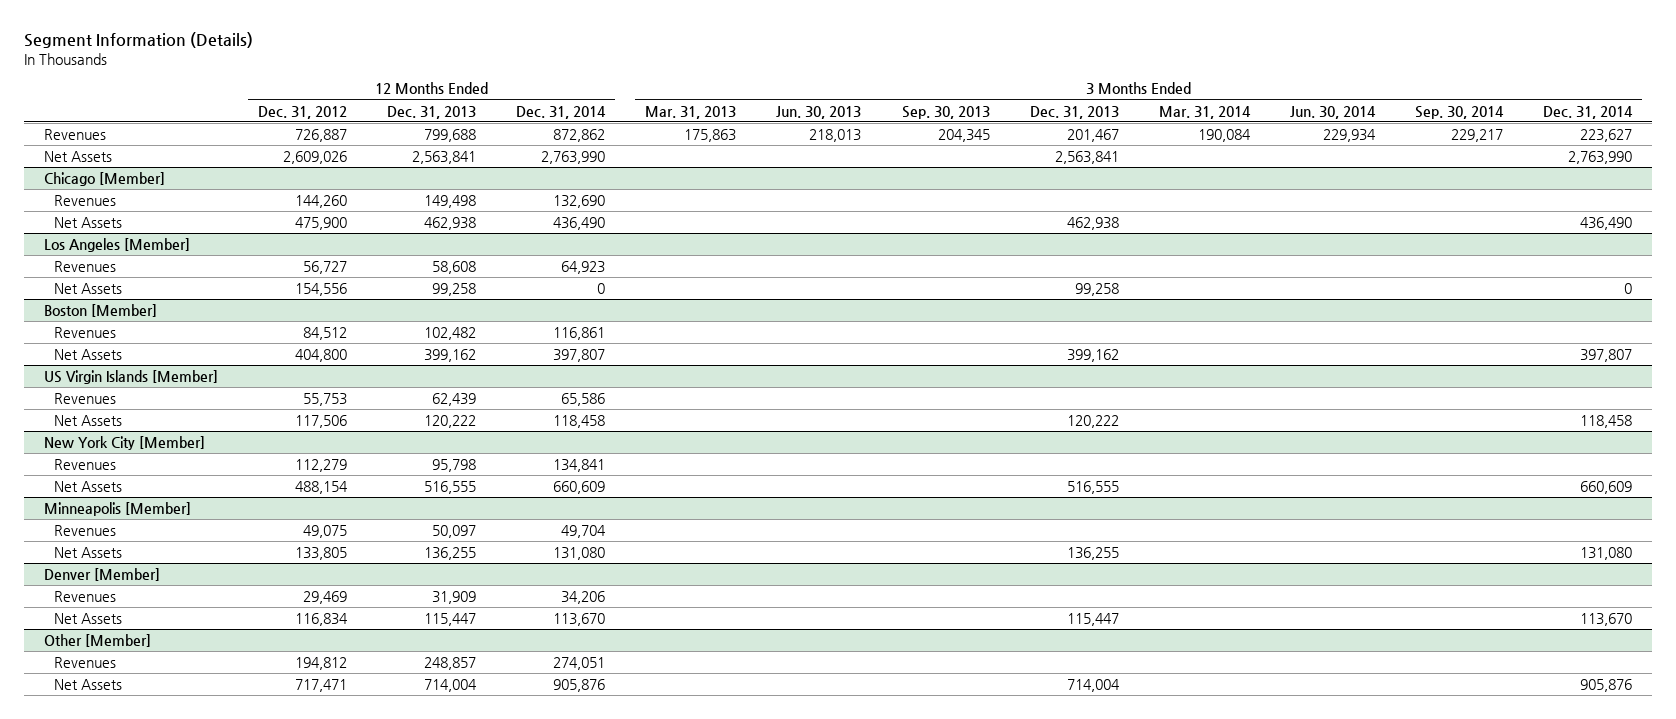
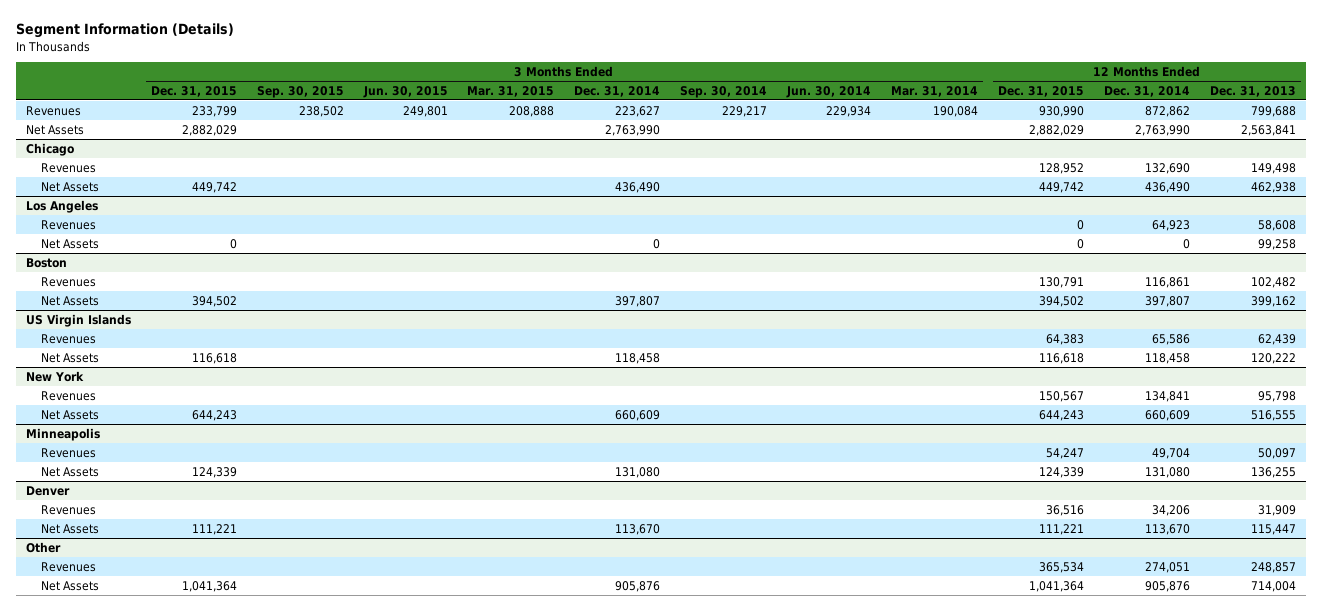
- | 12 Months Ended Dec. 31, 2012 | 12 Months Ended Dec. 31, 2013 | 12 Months Ended Dec. 31, 2014 | 3 Months Ended Mar. 31, 2013 | 3 Months Ended Jun. 30, 2013 | 3 Months Ended Sep. 30, 2013 | 3 Months Ended Dec. 31, 2013 | 3 Months Ended Mar. 31, 2014 | 3 Months Ended Jun. 30, 2014 | 3 Months Ended Sep. 30, 2014 | 3 Months Ended Dec. 31, 2014
+ | 3 Months Ended Dec. 31, 2015 | 3 Months Ended Sep. 30, 2015 | 3 Months Ended Jun. 30, 2015 | 3 Months Ended Mar. 31, 2015 | 3 Months Ended Dec. 31, 2014 | 3 Months Ended Sep. 30, 2014 | 3 Months Ended Jun. 30, 2014 | 3 Months Ended Mar. 31, 2014 | 12 Months Ended Dec. 31, 2015 | 12 Months Ended Dec. 31, 2014 | 12 Months Ended Dec. 31, 2013
- Chicago [Member]
+ Chicago
- Los Angeles [Member]
+ Los Angeles
- Boston [Member]
+ Boston
- US Virgin Islands [Member]
+ US Virgin Islands
- New York City [Member]
+ New York
- Minneapolis [Member]
+ Minneapolis
- Denver [Member]
+ Denver
- Other [Member]
+ Other

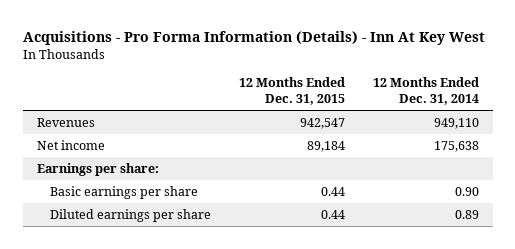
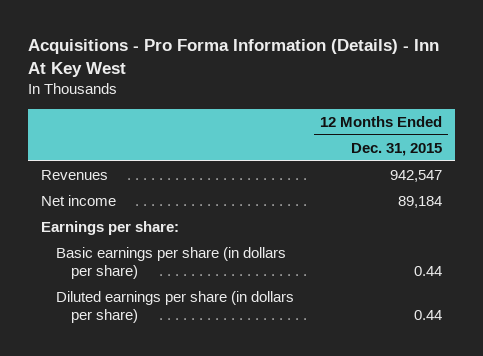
- | 12 Months Ended Dec. 31, 2015 | 12 Months Ended Dec. 31, 2014
+ | 12 Months Ended Dec. 31, 2015
- Basic earnings per share | 0.44 | 0.90
- Diluted earnings per share | 0.44 | 0.89
+ Basic earnings per share (in dollars per share) | 0.44
+ Diluted earnings per share (in dollars per share) | 0.44

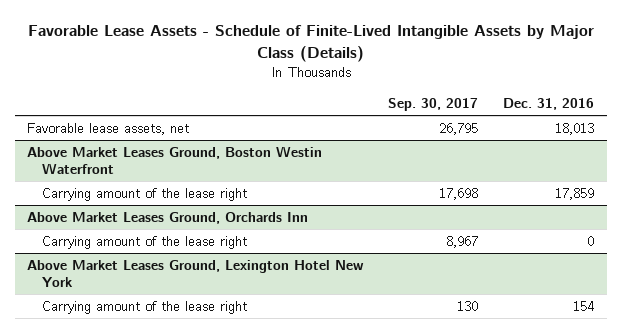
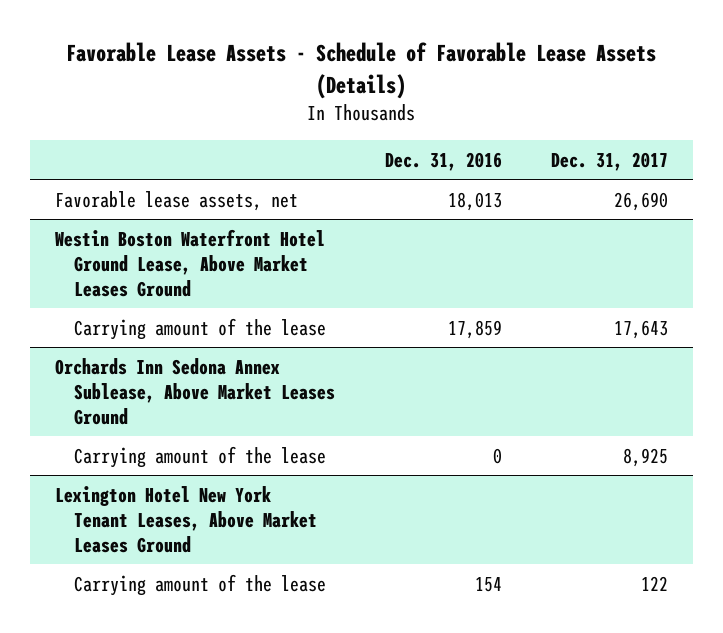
- Favorable Lease Assets - Schedule of Finite-Lived Intangible Assets by Major Class (Details)
+ Favorable Lease Assets - Schedule of Favorable Lease Assets (Details)
- | Sep. 30, 2017 | Dec. 31, 2016
+ | Dec. 31, 2016 | Dec. 31, 2017
- Above Market Leases Ground, Boston Westin Waterfront
- Carrying amount of the lease right | 17,698 | 17,859
- Above Market Leases Ground, Orchards Inn
- Carrying amount of the lease right | 8,967 | 0
- Above Market Leases Ground, Lexington Hotel New York
- Carrying amount of the lease right | 130 | 154
+ Westin Boston Waterfront Hotel Ground Lease, Above Market Leases Ground
+ Carrying amount of the lease | 17,859 | 17,643
+ Orchards Inn Sedona Annex Sublease, Above Market Leases Ground
+ Carrying amount of the lease | 0 | 8,925
+ Lexington Hotel New York Tenant Leases, Above Market Leases Ground
+ Carrying amount of the lease | 154 | 122

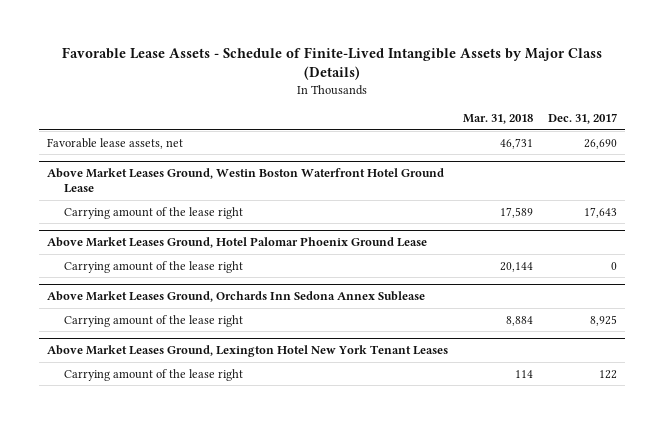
- Favorable Lease Assets - Schedule of Favorable Lease Assets (Details)
+ Favorable Lease Assets - Schedule of Finite-Lived Intangible Assets by Major Class (Details)
- | Dec. 31, 2016 | Dec. 31, 2017
+ | Mar. 31, 2018 | Dec. 31, 2017
- Westin Boston Waterfront Hotel Ground Lease, Above Market Leases Ground
- Carrying amount of the lease | 17,859 | 17,643
- Orchards Inn Sedona Annex Sublease, Above Market Leases Ground
- Carrying amount of the lease | 0 | 8,925
- Lexington Hotel New York Tenant Leases, Above Market Leases Ground
- Carrying amount of the lease | 154 | 122
+ Above Market Leases Ground, Westin Boston Waterfront Hotel Ground Lease
+ Carrying amount of the lease right | 17,589 | 17,643
+ Above Market Leases Ground, Hotel Palomar Phoenix Ground Lease
+ Carrying amount of the lease right | 20,144 | 0
+ Above Market Leases Ground, Orchards Inn Sedona Annex Sublease
+ Carrying amount of the lease right | 8,884 | 8,925
+ Above Market Leases Ground, Lexington Hotel New York Tenant Leases
+ Carrying amount of the lease right | 114 | 122

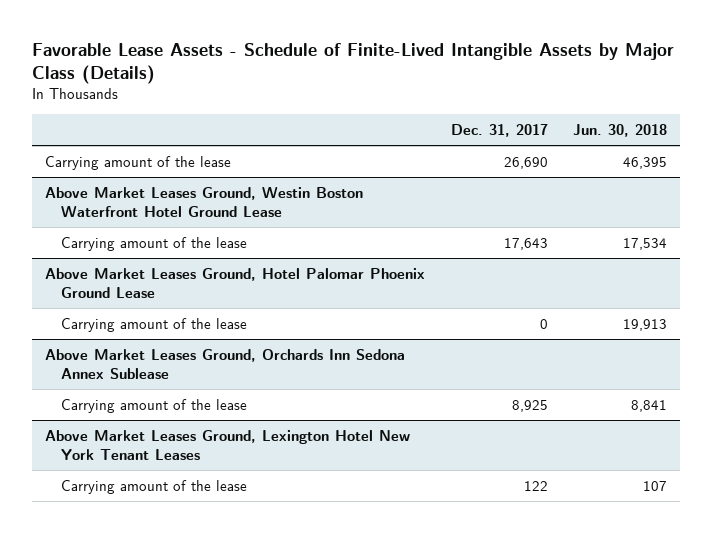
- | Mar. 31, 2018 | Dec. 31, 2017
+ | Dec. 31, 2017 | Jun. 30, 2018
- Favorable lease assets, net | 46,731 | 26,690
+ Carrying amount of the lease | 26,690 | 46,395
@ Above Market Leases Ground, Westin Boston Waterfront Hotel Ground Lease
- Carrying amount of the lease right | 17,589 | 17,643
+ Carrying amount of the lease | 17,643 | 17,534
@ Above Market Leases Ground, Hotel Palomar Phoenix Ground Lease
- Carrying amount of the lease right | 20,144 | 0
+ Carrying amount of the lease | 0 | 19,913
@ Above Market Leases Ground, Orchards Inn Sedona Annex Sublease
- Carrying amount of the lease right | 8,884 | 8,925
+ Carrying amount of the lease | 8,925 | 8,841
@ Above Market Leases Ground, Lexington Hotel New York Tenant Leases
- Carrying amount of the lease right | 114 | 122
+ Carrying amount of the lease | 122 | 107

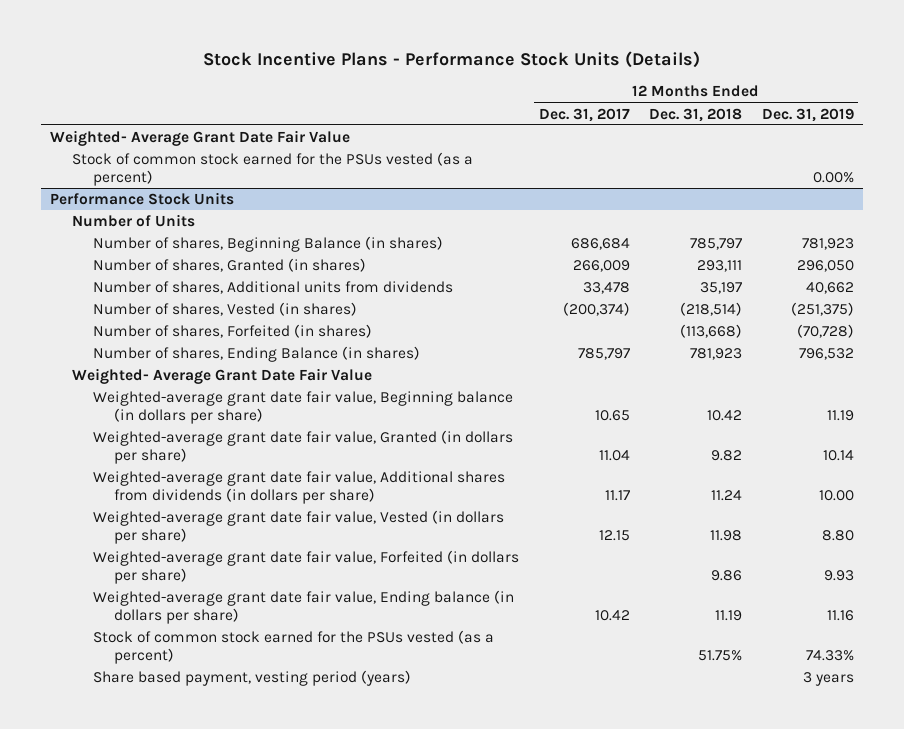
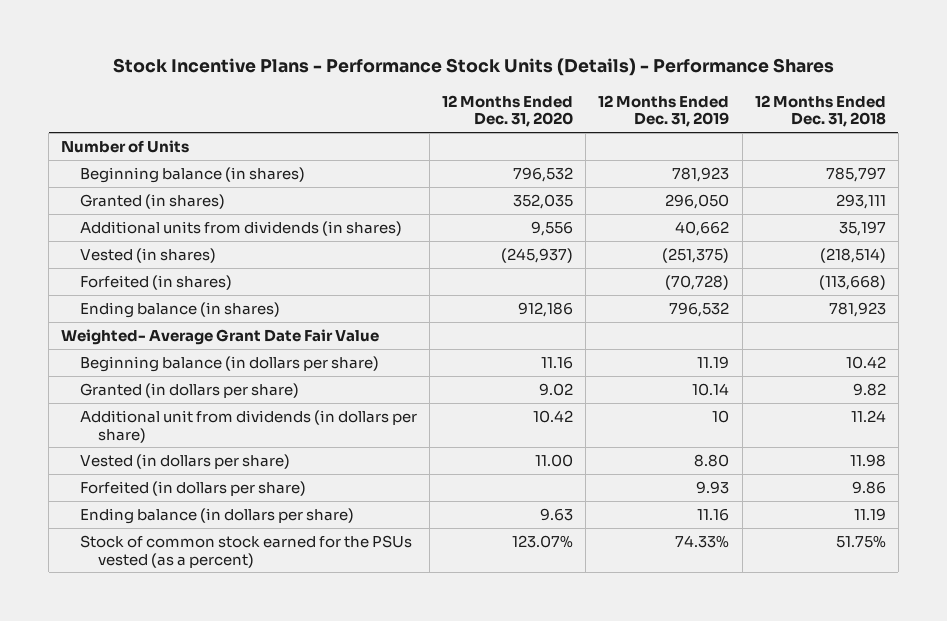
- Stock Incentive Plans - Performance Stock Units (Details)
+ Stock Incentive Plans - Performance Stock Units (Details) - Performance Shares
- | 12 Months Ended Dec. 31, 2017 | 12 Months Ended Dec. 31, 2018 | 12 Months Ended Dec. 31, 2019
+ | 12 Months Ended Dec. 31, 2020 | 12 Months Ended Dec. 31, 2019 | 12 Months Ended Dec. 31, 2018
- Weighted- Average Grant Date Fair Value
- Stock of common stock earned for the PSUs vested (as a percent) | | | 0.00%
- Performance Stock Units
- Number of shares, Beginning Balance (in shares) | 686,684 | 785,797 | 781,923
- Number of shares, Granted (in shares) | 266,009 | 293,111 | 296,050
- Number of shares, Additional units from dividends | 33,478 | 35,197 | 40,662
- Number of shares, Vested (in shares) | (200,374) | (218,514) | (251,375)
- Number of shares, Forfeited (in shares) | | (113,668) | (70,728)
- Number of shares, Ending Balance (in shares) | 785,797 | 781,923 | 796,532
+ Beginning balance (in shares) | 796,532 | 781,923 | 785,797
+ Granted (in shares) | 352,035 | 296,050 | 293,111
+ Additional units from dividends (in shares) | 9,556 | 40,662 | 35,197
+ Vested (in shares) | (245,937) | (251,375) | (218,514)
+ Forfeited (in shares) | | (70,728) | (113,668)
+ Ending balance (in shares) | 912,186 | 796,532 | 781,923
- Weighted-average grant date fair value, Beginning balance (in dollars per share) | 10.65 | 10.42 | 11.19
- Weighted-average grant date fair value, Granted (in dollars per share) | 11.04 | 9.82 | 10.14
- Weighted-average grant date fair value, Additional shares from dividends (in dollars per share) | 11.17 | 11.24 | 10.00
- Weighted-average grant date fair value, Vested (in dollars per share) | 12.15 | 11.98 | 8.80
- Weighted-average grant date fair value, Forfeited (in dollars per share) | | 9.86 | 9.93
- Weighted-average grant date fair value, Ending balance (in dollars per share) | 10.42 | 11.19 | 11.16
+ Beginning balance (in dollars per share) | 11.16 | 11.19 | 10.42
+ Granted (in dollars per share) | 9.02 | 10.14 | 9.82
+ Additional unit from dividends (in dollars per share) | 10.42 | 10 | 11.24
+ Vested (in dollars per share) | 11.00 | 8.80 | 11.98
+ Forfeited (in dollars per share) | | 9.93 | 9.86
+ Ending balance (in dollars per share) | 9.63 | 11.16 | 11.19
- Share based payment, vesting period (years) | | | 3 years

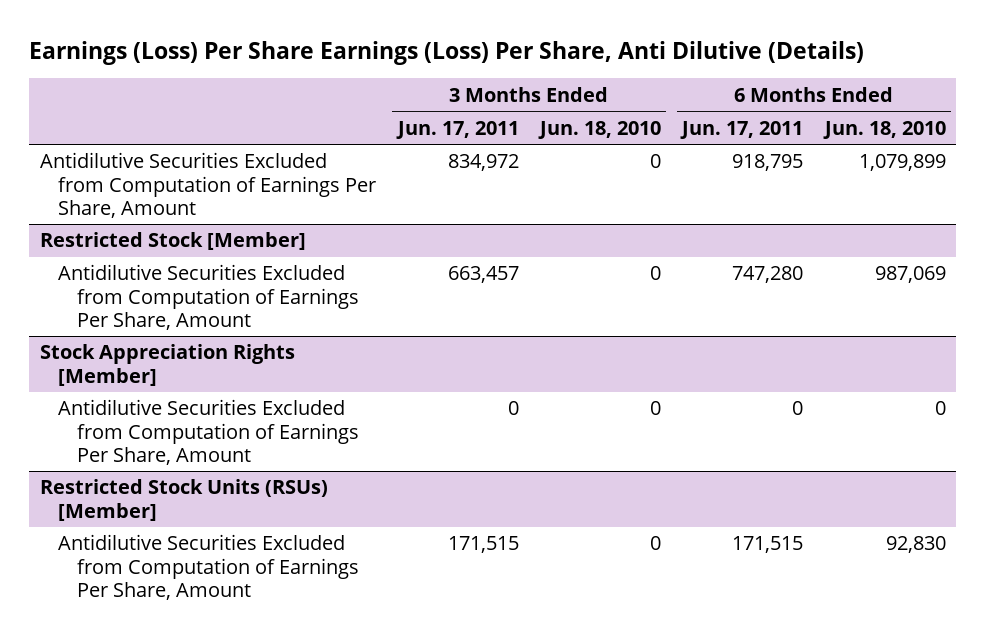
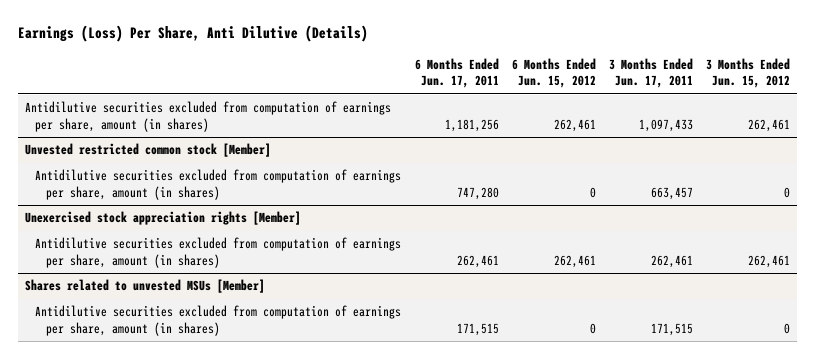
- Earnings (Loss) Per Share Earnings (Loss) Per Share, Anti Dilutive (Details)
+ Earnings (Loss) Per Share, Anti Dilutive (Details)
- | 3 Months Ended Jun. 17, 2011 | 3 Months Ended Jun. 18, 2010 | 6 Months Ended Jun. 17, 2011 | 6 Months Ended Jun. 18, 2010
+ | 6 Months Ended Jun. 17, 2011 | 6 Months Ended Jun. 15, 2012 | 3 Months Ended Jun. 17, 2011 | 3 Months Ended Jun. 15, 2012
- Antidilutive Securities Excluded from Computation of Earnings Per Share, Amount | 834,972 | 0 | 918,795 | 1,079,899
- Restricted Stock [Member]
- Antidilutive Securities Excluded from Computation of Earnings Per Share, Amount | 663,457 | 0 | 747,280 | 987,069
- Stock Appreciation Rights [Member]
- Antidilutive Securities Excluded from Computation of Earnings Per Share, Amount | 0 | 0 | 0 | 0
- Restricted Stock Units (RSUs) [Member]
- Antidilutive Securities Excluded from Computation of Earnings Per Share, Amount | 171,515 | 0 | 171,515 | 92,830
+ Antidilutive securities excluded from computation of earnings per share, amount (in shares) | 1,181,256 | 262,461 | 1,097,433 | 262,461
+ Unvested restricted common stock [Member]
+ Antidilutive securities excluded from computation of earnings per share, amount (in shares) | 747,280 | 0 | 663,457 | 0
+ Unexercised stock appreciation rights [Member]
+ Antidilutive securities excluded from computation of earnings per share, amount (in shares) | 262,461 | 262,461 | 262,461 | 262,461
+ Shares related to unvested MSUs [Member]
+ Antidilutive securities excluded from computation of earnings per share, amount (in shares) | 171,515 | 0 | 171,515 | 0

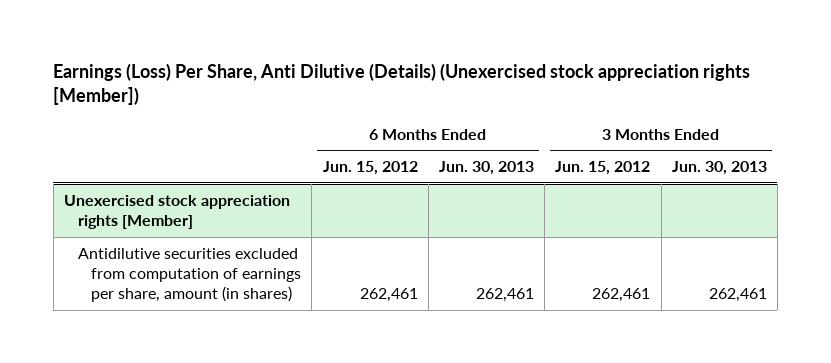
- Earnings (Loss) Per Share, Anti Dilutive (Details)
+ Earnings (Loss) Per Share, Anti Dilutive (Details) (Unexercised stock appreciation rights [Member])
- | 6 Months Ended Jun. 17, 2011 | 6 Months Ended Jun. 15, 2012 | 3 Months Ended Jun. 17, 2011 | 3 Months Ended Jun. 15, 2012
+ | 6 Months Ended Jun. 15, 2012 | 6 Months Ended Jun. 30, 2013 | 3 Months Ended Jun. 15, 2012 | 3 Months Ended Jun. 30, 2013
- Antidilutive securities excluded from computation of earnings per share, amount (in shares) | 1,181,256 | 262,461 | 1,097,433 | 262,461
- Unvested restricted common stock [Member]
- Antidilutive securities excluded from computation of earnings per share, amount (in shares) | 747,280 | 0 | 663,457 | 0
- Shares related to unvested MSUs [Member]
- Antidilutive securities excluded from computation of earnings per share, amount (in shares) | 171,515 | 0 | 171,515 | 0

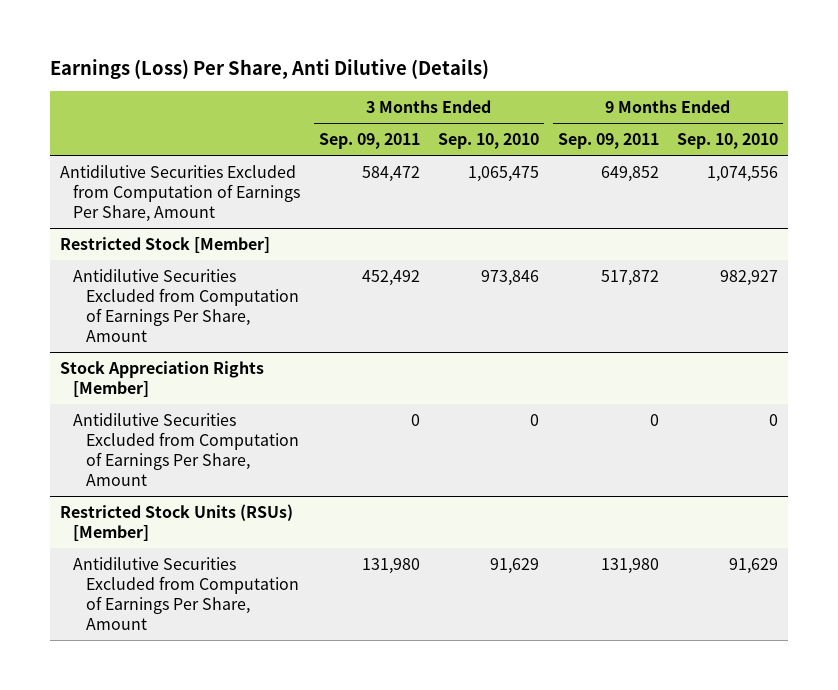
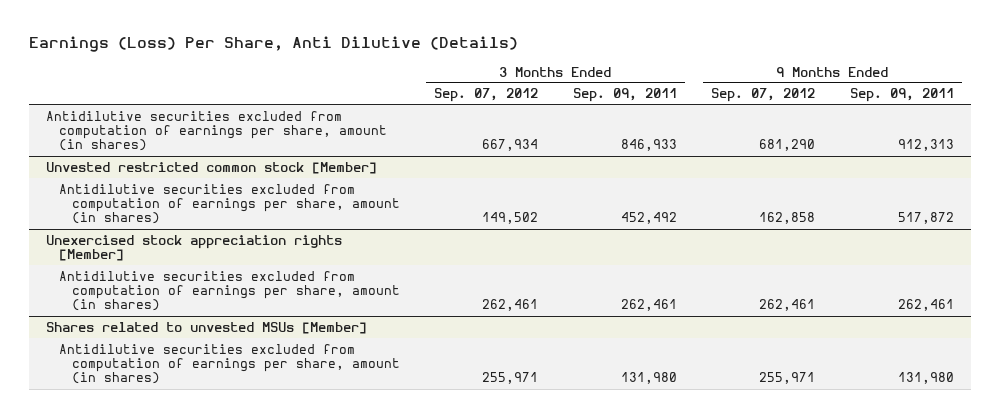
- | 3 Months Ended Sep. 09, 2011 | 3 Months Ended Sep. 10, 2010 | 9 Months Ended Sep. 09, 2011 | 9 Months Ended Sep. 10, 2010
+ | 3 Months Ended Sep. 07, 2012 | 3 Months Ended Sep. 09, 2011 | 9 Months Ended Sep. 07, 2012 | 9 Months Ended Sep. 09, 2011
- Antidilutive Securities Excluded from Computation of Earnings Per Share, Amount | 584,472 | 1,065,475 | 649,852 | 1,074,556
- Restricted Stock [Member]
- Antidilutive Securities Excluded from Computation of Earnings Per Share, Amount | 452,492 | 973,846 | 517,872 | 982,927
- Stock Appreciation Rights [Member]
- Antidilutive Securities Excluded from Computation of Earnings Per Share, Amount | 0 | 0 | 0 | 0
- Restricted Stock Units (RSUs) [Member]
- Antidilutive Securities Excluded from Computation of Earnings Per Share, Amount | 131,980 | 91,629 | 131,980 | 91,629
+ Antidilutive securities excluded from computation of earnings per share, amount (in shares) | 667,934 | 846,933 | 681,290 | 912,313
+ Unvested restricted common stock [Member]
+ Antidilutive securities excluded from computation of earnings per share, amount (in shares) | 149,502 | 452,492 | 162,858 | 517,872
+ Unexercised stock appreciation rights [Member]
+ Antidilutive securities excluded from computation of earnings per share, amount (in shares) | 262,461 | 262,461 | 262,461 | 262,461
+ Shares related to unvested MSUs [Member]
+ Antidilutive securities excluded from computation of earnings per share, amount (in shares) | 255,971 | 131,980 | 255,971 | 131,980

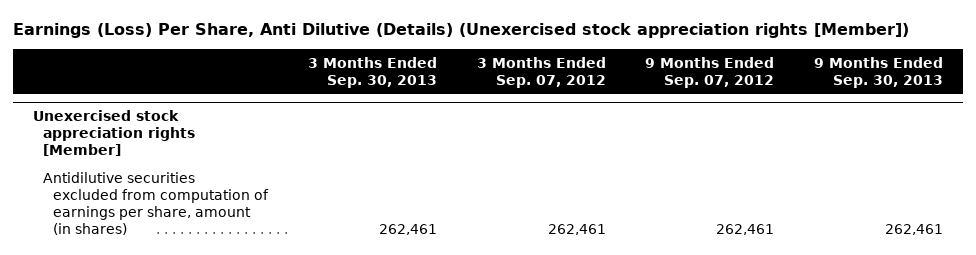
- Earnings (Loss) Per Share, Anti Dilutive (Details)
+ Earnings (Loss) Per Share, Anti Dilutive (Details) (Unexercised stock appreciation rights [Member])
- | 3 Months Ended Sep. 07, 2012 | 3 Months Ended Sep. 09, 2011 | 9 Months Ended Sep. 07, 2012 | 9 Months Ended Sep. 09, 2011
+ | 3 Months Ended Sep. 30, 2013 | 3 Months Ended Sep. 07, 2012 | 9 Months Ended Sep. 07, 2012 | 9 Months Ended Sep. 30, 2013
- Antidilutive securities excluded from computation of earnings per share, amount (in shares) | 667,934 | 846,933 | 681,290 | 912,313
- Unvested restricted common stock [Member]
- Antidilutive securities excluded from computation of earnings per share, amount (in shares) | 149,502 | 452,492 | 162,858 | 517,872
- Shares related to unvested MSUs [Member]
- Antidilutive securities excluded from computation of earnings per share, amount (in shares) | 255,971 | 131,980 | 255,971 | 131,980

